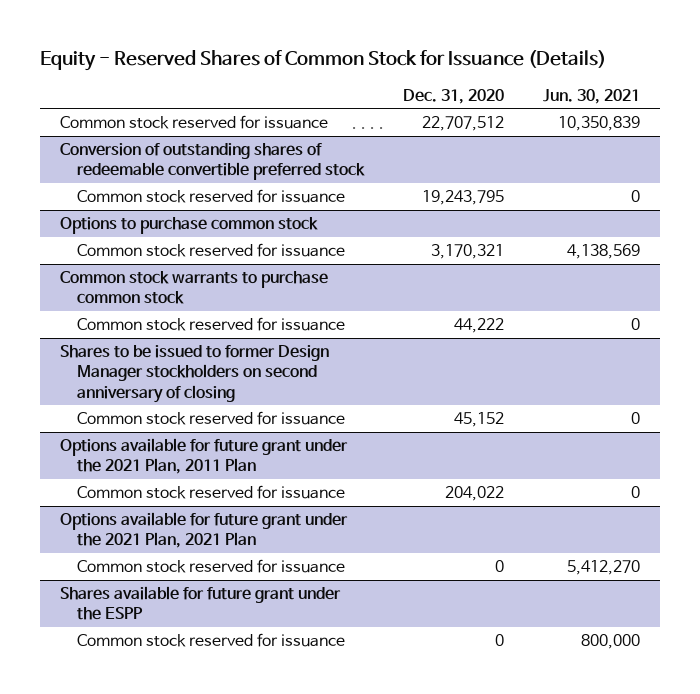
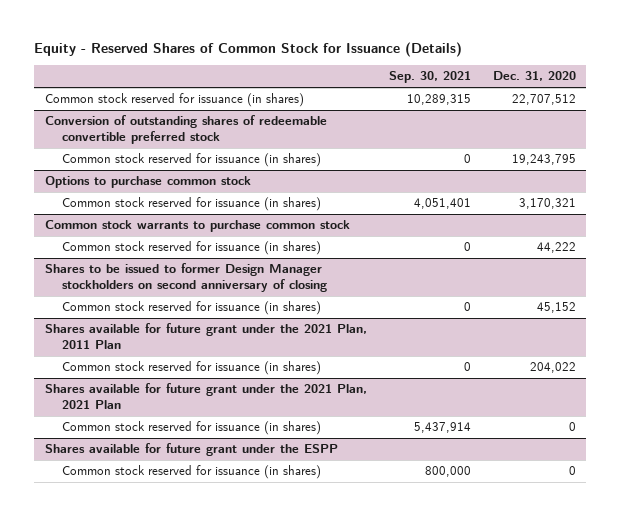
- | Dec. 31, 2020 | Jun. 30, 2021
+ | Sep. 30, 2021 | Dec. 31, 2020
- Common stock reserved for issuance | 22,707,512 | 10,350,839
+ Common stock reserved for issuance (in shares) | 10,289,315 | 22,707,512
@ Conversion of outstanding shares of redeemable convertible preferred stock
- Common stock reserved for issuance | 19,243,795 | 0
+ Common stock reserved for issuance (in shares) | 0 | 19,243,795
@ Options to purchase common stock
- Common stock reserved for issuance | 3,170,321 | 4,138,569
+ Common stock reserved for issuance (in shares) | 4,051,401 | 3,170,321
@ Common stock warrants to purchase common stock
- Common stock reserved for issuance | 44,222 | 0
+ Common stock reserved for issuance (in shares) | 0 | 44,222
@ Shares to be issued to former Design Manager stockholders on second anniversary of closing
- Common stock reserved for issuance | 45,152 | 0
- Options available for future grant under the 2021 Plan, 2011 Plan
- Common stock reserved for issuance | 204,022 | 0
- Options available for future grant under the 2021 Plan, 2021 Plan
- Common stock reserved for issuance | 0 | 5,412,270
@ Shares to be issued to former Design Manager stockholders on second anniversary of closing
+ Common stock reserved for issuance (in shares) | 0 | 45,152
+ Shares available for future grant under the 2021 Plan, 2011 Plan
+ Common stock reserved for issuance (in shares) | 0 | 204,022
+ Shares available for future grant under the 2021 Plan, 2021 Plan
+ Common stock reserved for issuance (in shares) | 5,437,914 | 0
@ Shares available for future grant under the ESPP
- Common stock reserved for issuance | 0 | 800,000
+ Common stock reserved for issuance (in shares) | 800,000 | 0

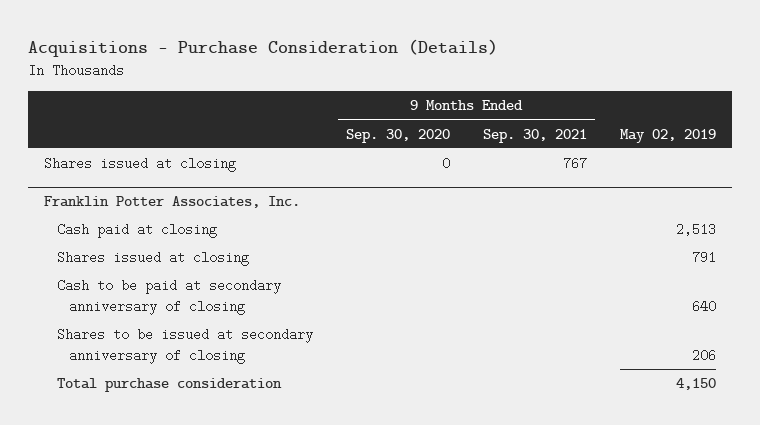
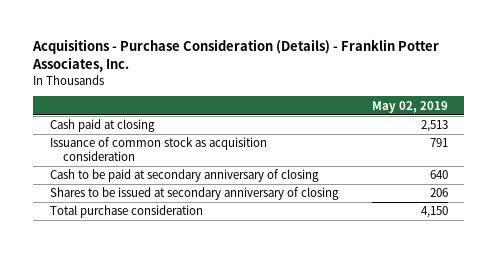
- Acquisitions - Purchase Consideration (Details)
+ Acquisitions - Purchase Consideration (Details) - Franklin Potter Associates, Inc.
- | 9 Months Ended Sep. 30, 2020 | 9 Months Ended Sep. 30, 2021 | May 02, 2019
+ | May 02, 2019
- Shares issued at closing | 0 | 767 |
- Franklin Potter Associates, Inc.
- Shares issued at closing | | | 791
+ Issuance of common stock as acquisition consideration | 791

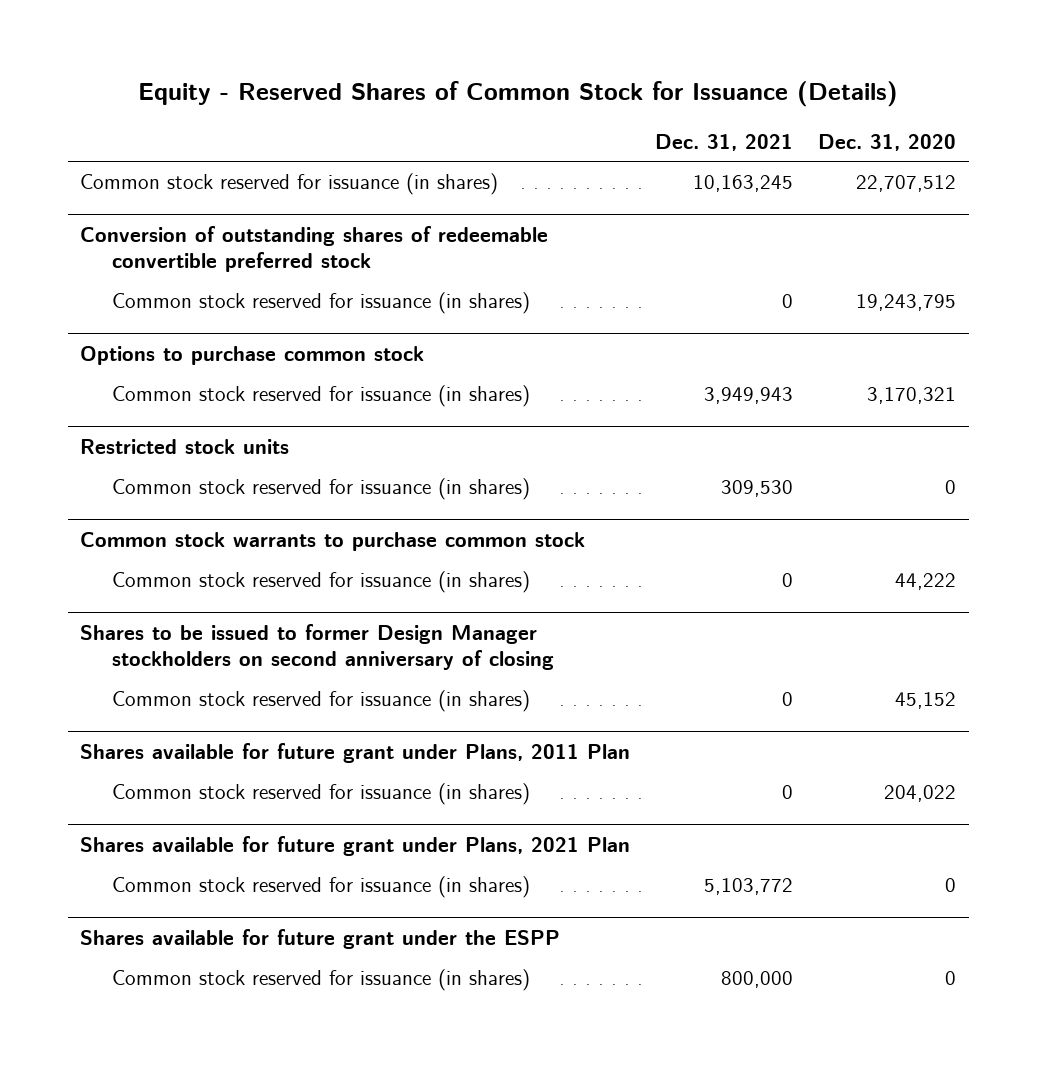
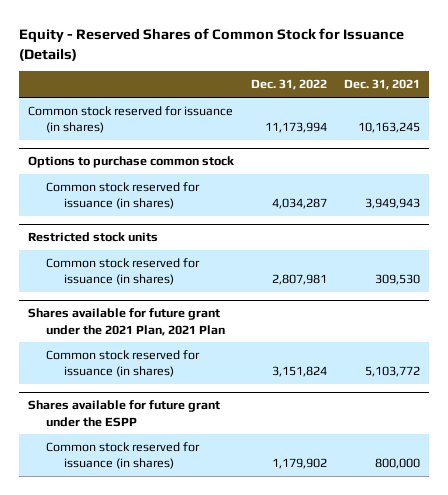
- | Dec. 31, 2021 | Dec. 31, 2020
+ | Dec. 31, 2022 | Dec. 31, 2021
- Conversion of outstanding shares of redeemable convertible preferred stock
- Common stock reserved for issuance (in shares) | 0 | 19,243,795
- Common stock warrants to purchase common stock
- Common stock reserved for issuance (in shares) | 0 | 44,222
- Shares to be issued to former Design Manager stockholders on second anniversary of closing
- Common stock reserved for issuance (in shares) | 0 | 45,152
- Shares available for future grant under Plans, 2011 Plan
- Common stock reserved for issuance (in shares) | 0 | 204,022
- Shares available for future grant under Plans, 2021 Plan
+ Shares available for future grant under the 2021 Plan, 2021 Plan

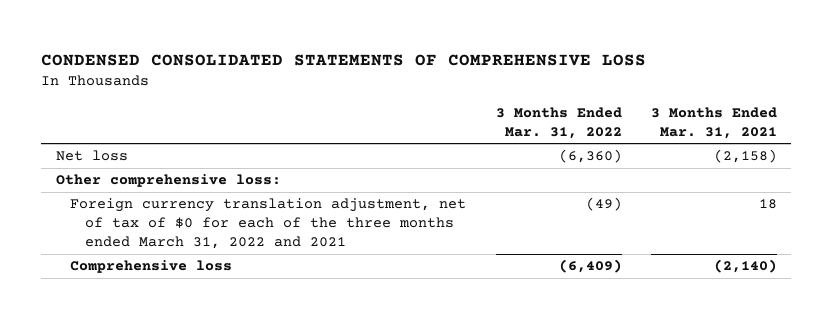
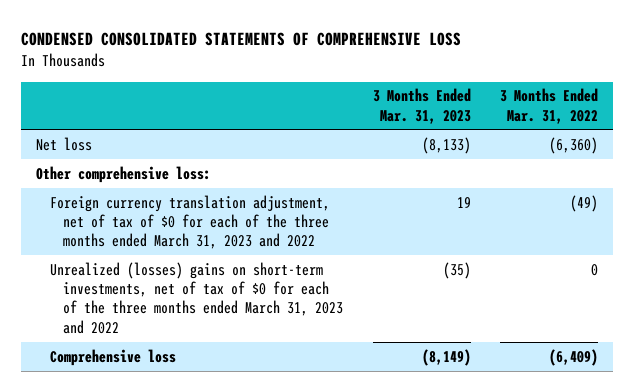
- | 3 Months Ended Mar. 31, 2022 | 3 Months Ended Mar. 31, 2021
+ | 3 Months Ended Mar. 31, 2023 | 3 Months Ended Mar. 31, 2022
- Foreign currency translation adjustment, net of tax of $0 for each of the three months ended March 31, 2022 and 2021 | (49) | 18
+ Foreign currency translation adjustment, net of tax of $0 for each of the three months ended March 31, 2023 and 2022 | 19 | (49)
+ Unrealized (losses) gains on short-term investments, net of tax of $0 for each of the three months ended March 31, 2023 and 2022 | (35) | 0

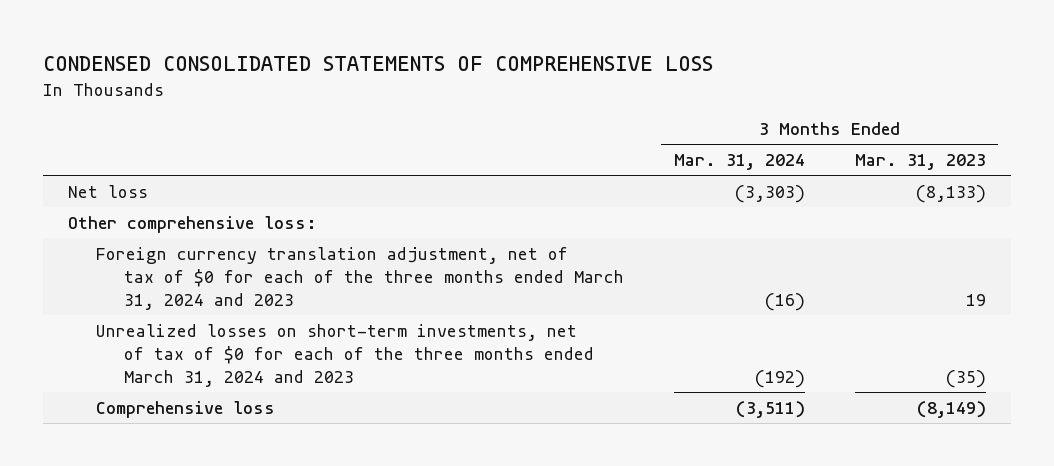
- | 3 Months Ended Mar. 31, 2023 | 3 Months Ended Mar. 31, 2022
+ | 3 Months Ended Mar. 31, 2024 | 3 Months Ended Mar. 31, 2023
- Foreign currency translation adjustment, net of tax of $0 for each of the three months ended March 31, 2023 and 2022 | 19 | (49)
- Unrealized (losses) gains on short-term investments, net of tax of $0 for each of the three months ended March 31, 2023 and 2022 | (35) | 0
+ Foreign currency translation adjustment, net of tax of $0 for each of the three months ended March 31, 2024 and 2023 | (16) | 19
+ Unrealized losses on short-term investments, net of tax of $0 for each of the three months ended March 31, 2024 and 2023 | (192) | (35)

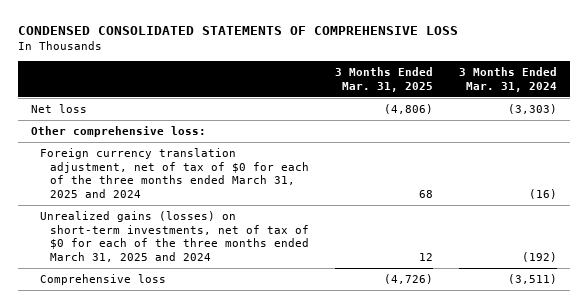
- | 3 Months Ended Mar. 31, 2024 | 3 Months Ended Mar. 31, 2023
+ | 3 Months Ended Mar. 31, 2025 | 3 Months Ended Mar. 31, 2024
- Foreign currency translation adjustment, net of tax of $0 for each of the three months ended March 31, 2024 and 2023 | (16) | 19
- Unrealized losses on short-term investments, net of tax of $0 for each of the three months ended March 31, 2024 and 2023 | (192) | (35)
+ Foreign currency translation adjustment, net of tax of $0 for each of the three months ended March 31, 2025 and 2024 | 68 | (16)
+ Unrealized gains (losses) on short-term investments, net of tax of $0 for each of the three months ended March 31, 2025 and 2024 | 12 | (192)

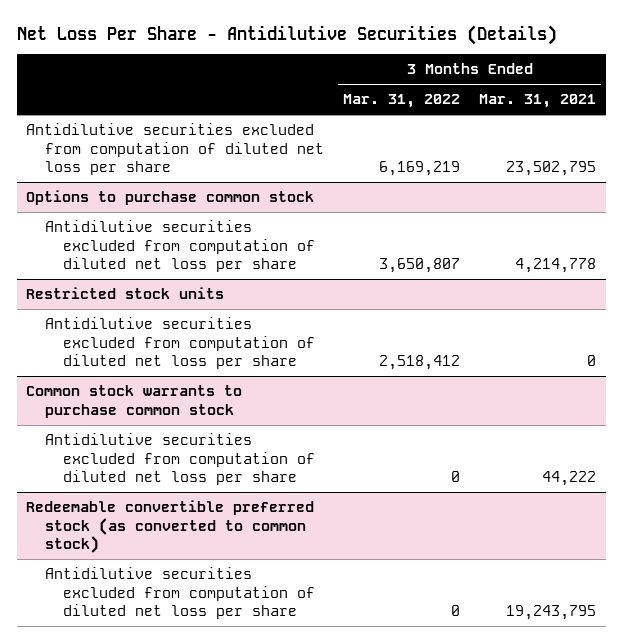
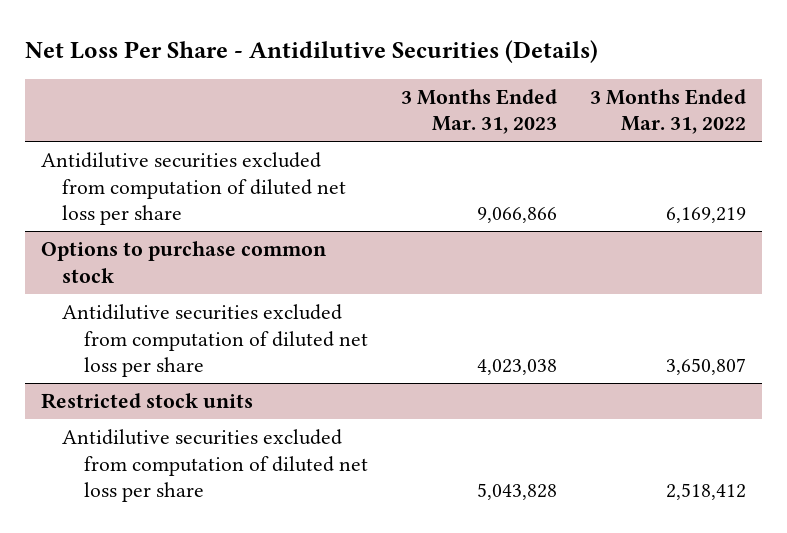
- | 3 Months Ended Mar. 31, 2022 | 3 Months Ended Mar. 31, 2021
+ | 3 Months Ended Mar. 31, 2023 | 3 Months Ended Mar. 31, 2022
- Common stock warrants to purchase common stock
- Antidilutive securities excluded from computation of diluted net loss per share | 0 | 44,222
- Redeemable convertible preferred stock (as converted to common stock)
- Antidilutive securities excluded from computation of diluted net loss per share | 0 | 19,243,795

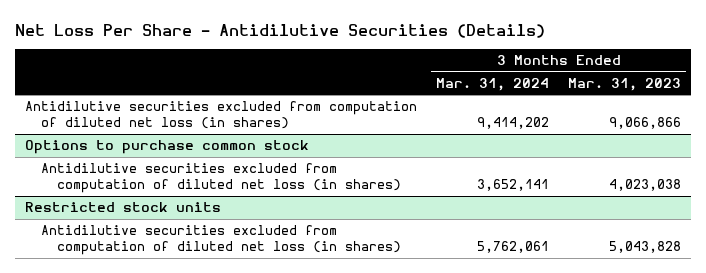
- | 3 Months Ended Mar. 31, 2023 | 3 Months Ended Mar. 31, 2022
+ | 3 Months Ended Mar. 31, 2024 | 3 Months Ended Mar. 31, 2023
- Antidilutive securities excluded from computation of diluted net loss per share | 9,066,866 | 6,169,219
+ Antidilutive securities excluded from computation of diluted net loss (in shares) | 9,414,202 | 9,066,866
@ Options to purchase common stock
- Antidilutive securities excluded from computation of diluted net loss per share | 4,023,038 | 3,650,807
+ Antidilutive securities excluded from computation of diluted net loss (in shares) | 3,652,141 | 4,023,038
@ Restricted stock units
- Antidilutive securities excluded from computation of diluted net loss per share | 5,043,828 | 2,518,412
+ Antidilutive securities excluded from computation of diluted net loss (in shares) | 5,762,061 | 5,043,828

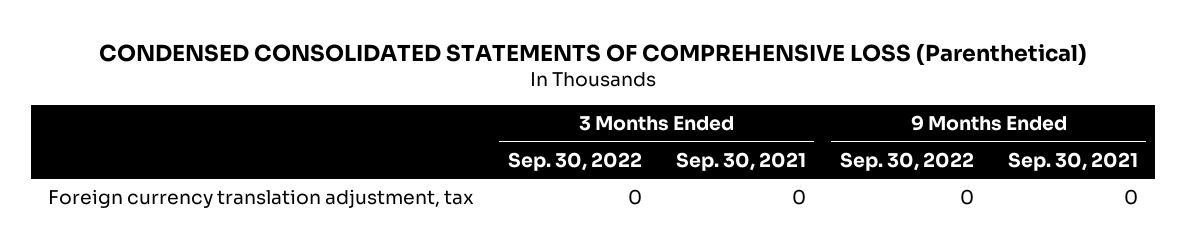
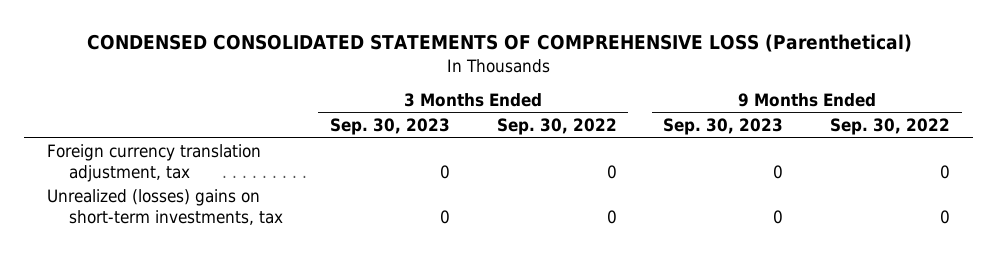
- | 3 Months Ended Sep. 30, 2022 | 3 Months Ended Sep. 30, 2021 | 9 Months Ended Sep. 30, 2022 | 9 Months Ended Sep. 30, 2021
+ | 3 Months Ended Sep. 30, 2023 | 3 Months Ended Sep. 30, 2022 | 9 Months Ended Sep. 30, 2023 | 9 Months Ended Sep. 30, 2022
+ Unrealized (losses) gains on short-term investments, tax | 0 | 0 | 0 | 0

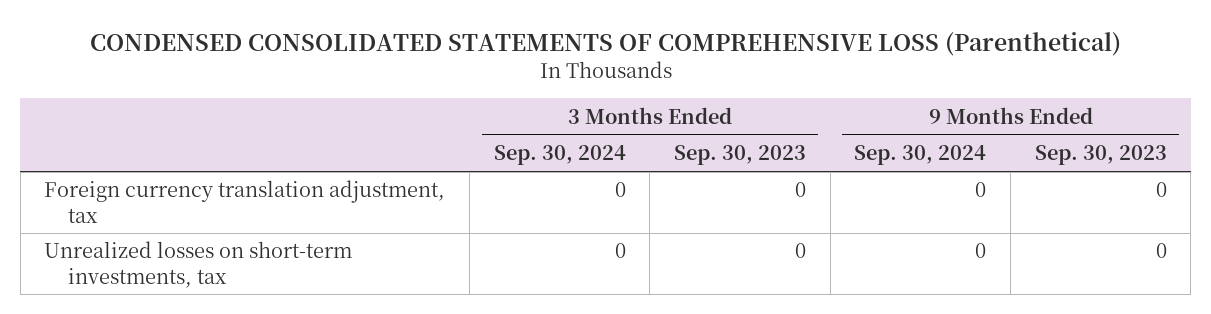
- | 3 Months Ended Sep. 30, 2023 | 3 Months Ended Sep. 30, 2022 | 9 Months Ended Sep. 30, 2023 | 9 Months Ended Sep. 30, 2022
+ | 3 Months Ended Sep. 30, 2024 | 3 Months Ended Sep. 30, 2023 | 9 Months Ended Sep. 30, 2024 | 9 Months Ended Sep. 30, 2023
- Unrealized (losses) gains on short-term investments, tax | 0 | 0 | 0 | 0
+ Unrealized losses on short-term investments, tax | 0 | 0 | 0 | 0

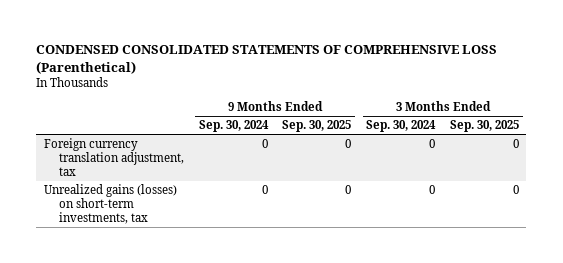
- | 3 Months Ended Sep. 30, 2024 | 3 Months Ended Sep. 30, 2023 | 9 Months Ended Sep. 30, 2024 | 9 Months Ended Sep. 30, 2023
+ | 9 Months Ended Sep. 30, 2024 | 9 Months Ended Sep. 30, 2025 | 3 Months Ended Sep. 30, 2024 | 3 Months Ended Sep. 30, 2025
- Unrealized losses on short-term investments, tax | 0 | 0 | 0 | 0
+ Unrealized gains (losses) on short-term investments, tax | 0 | 0 | 0 | 0

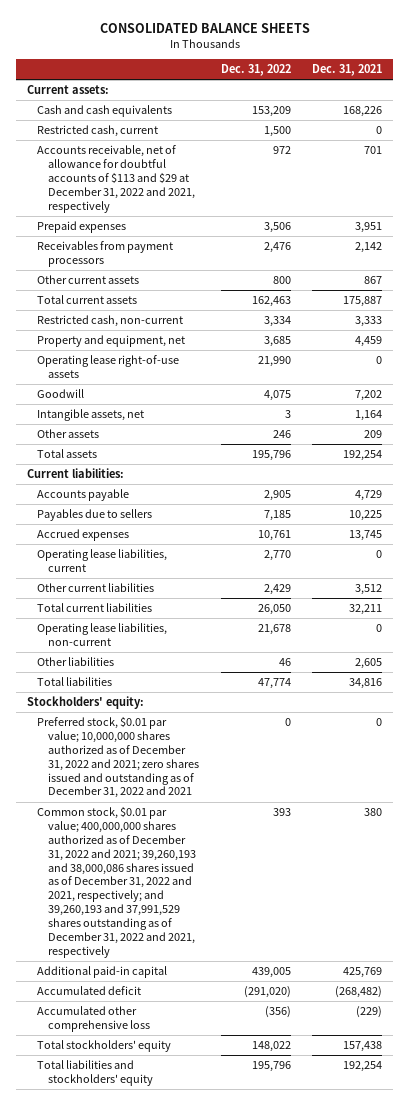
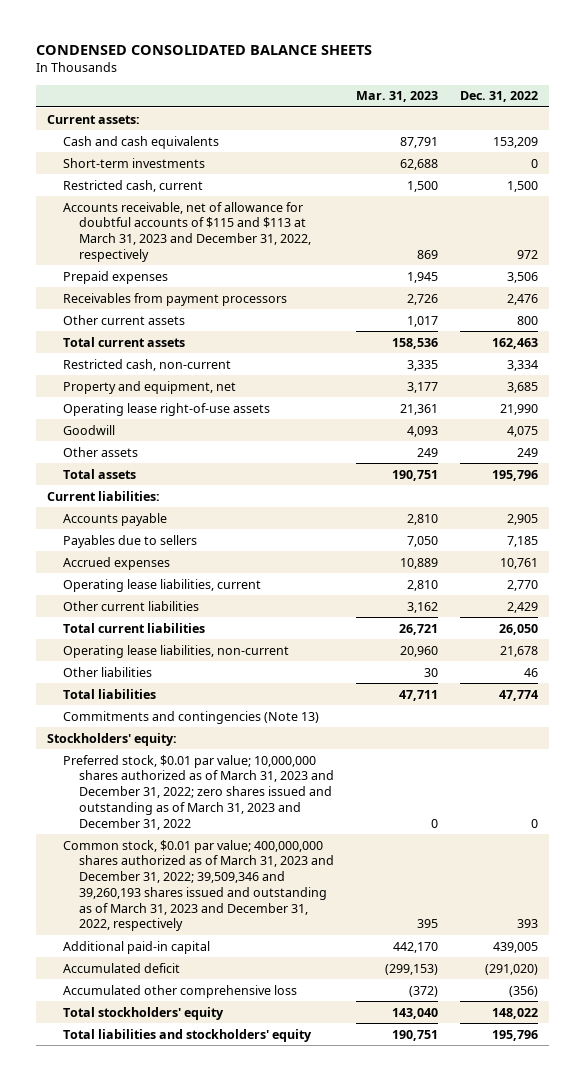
- CONSOLIDATED BALANCE SHEETS
+ CONDENSED CONSOLIDATED BALANCE SHEETS
- | Dec. 31, 2022 | Dec. 31, 2021
+ | Mar. 31, 2023 | Dec. 31, 2022
+ Short-term investments | 62,688 | 0
- Accounts receivable, net of allowance for doubtful accounts of $113 and $29 at December 31, 2022 and 2021, respectively | 972 | 701
+ Accounts receivable, net of allowance for doubtful accounts of $115 and $113 at March 31, 2023 and December 31, 2022, respectively | 869 | 972
- Intangible assets, net | 3 | 1,164
- Other assets | 246 | 209
+ Other assets | 249 | 249
+ Commitments and contingencies (Note 13)
- Preferred stock, $0.01 par value; 10,000,000 shares authorized as of December 31, 2022 and 2021; zero shares issued and outstanding as of December 31, 2022 and 2021 | 0 | 0
- Common stock, $0.01 par value; 400,000,000 shares authorized as of December 31, 2022 and 2021; 39,260,193 and 38,000,086 shares issued as of December 31, 2022 and 2021, respectively; and 39,260,193 and 37,991,529 shares outstanding as of December 31, 2022 and 2021, respectively | 393 | 380
+ Preferred stock, $0.01 par value; 10,000,000 shares authorized as of March 31, 2023 and December 31, 2022; zero shares issued and outstanding as of March 31, 2023 and December 31, 2022 | 0 | 0
+ Common stock, $0.01 par value; 400,000,000 shares authorized as of March 31, 2023 and December 31, 2022; 39,509,346 and 39,260,193 shares issued and outstanding as of March 31, 2023 and December 31, 2022, respectively | 395 | 393

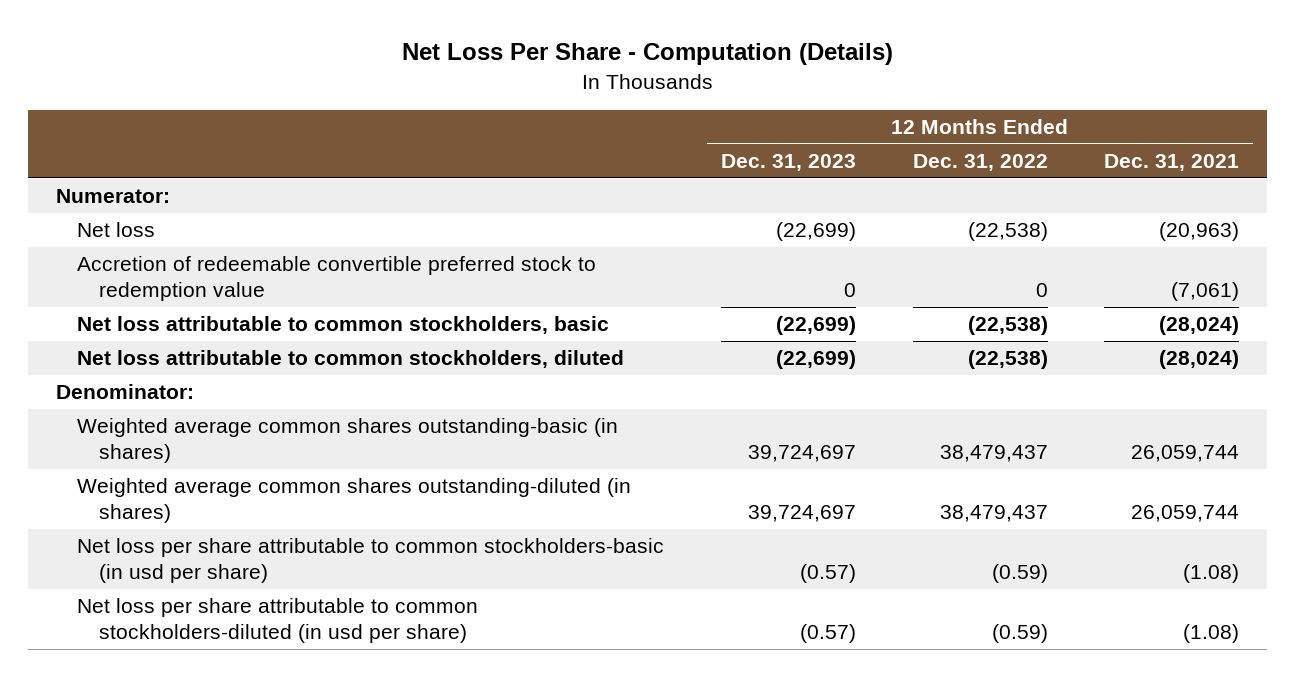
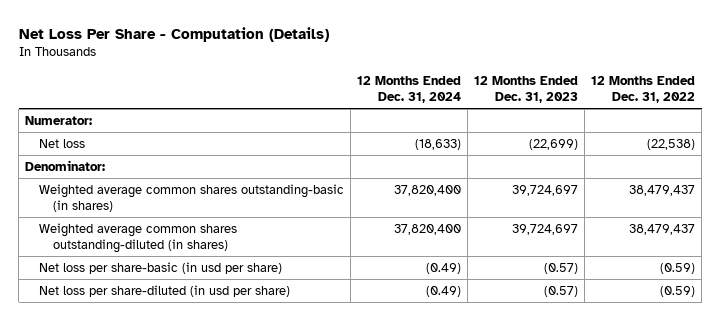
- | 12 Months Ended Dec. 31, 2023 | 12 Months Ended Dec. 31, 2022 | 12 Months Ended Dec. 31, 2021
+ | 12 Months Ended Dec. 31, 2024 | 12 Months Ended Dec. 31, 2023 | 12 Months Ended Dec. 31, 2022
- Accretion of redeemable convertible preferred stock to redemption value | 0 | 0 | (7,061)
- Net loss attributable to common stockholders, basic | (22,699) | (22,538) | (28,024)
- Net loss attributable to common stockholders, diluted | (22,699) | (22,538) | (28,024)
- Net loss per share attributable to common stockholders-basic (in usd per share) | (0.57) | (0.59) | (1.08)
- Net loss per share attributable to common stockholders-diluted (in usd per share) | (0.57) | (0.59) | (1.08)
+ Net loss per share-basic (in usd per share) | (0.49) | (0.57) | (0.59)
+ Net loss per share-diluted (in usd per share) | (0.49) | (0.57) | (0.59)

